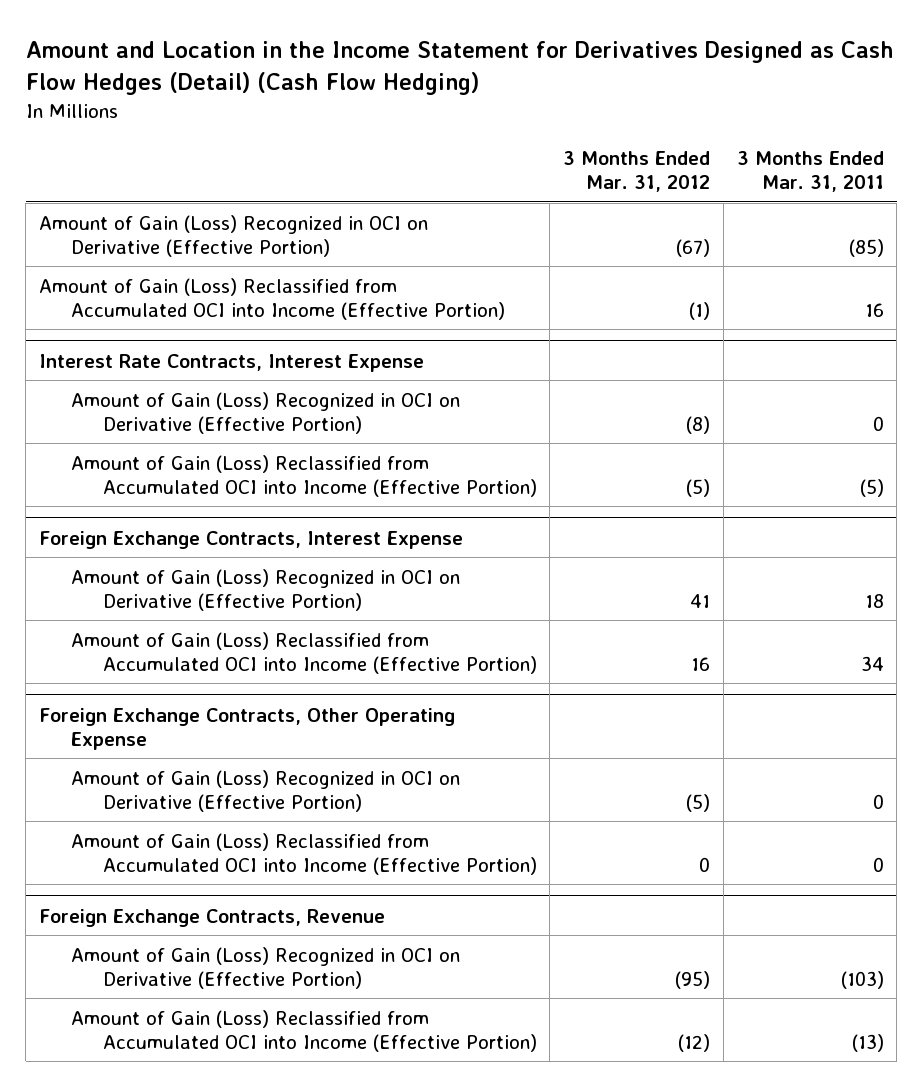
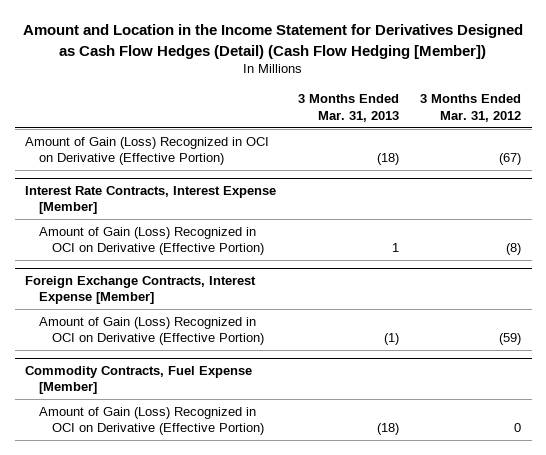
- Amount and Location in the Income Statement for Derivatives Designed as Cash Flow Hedges (Detail) (Cash Flow Hedging)
+ Amount and Location in the Income Statement for Derivatives Designed as Cash Flow Hedges (Detail) (Cash Flow Hedging [Member])
- | 3 Months Ended Mar. 31, 2012 | 3 Months Ended Mar. 31, 2011
+ | 3 Months Ended Mar. 31, 2013 | 3 Months Ended Mar. 31, 2012
- Amount of Gain (Loss) Reclassified from Accumulated OCI into Income (Effective Portion) | (1) | 16
- Interest Rate Contracts, Interest Expense
+ Interest Rate Contracts, Interest Expense [Member]
- Amount of Gain (Loss) Reclassified from Accumulated OCI into Income (Effective Portion) | (5) | (5)
- Foreign Exchange Contracts, Interest Expense
- Amount of Gain (Loss) Recognized in OCI on Derivative (Effective Portion) | 41 | 18
- Amount of Gain (Loss) Reclassified from Accumulated OCI into Income (Effective Portion) | 16 | 34
- Foreign Exchange Contracts, Other Operating Expense
- Amount of Gain (Loss) Recognized in OCI on Derivative (Effective Portion) | (5) | 0
- Amount of Gain (Loss) Reclassified from Accumulated OCI into Income (Effective Portion) | 0 | 0
- Foreign Exchange Contracts, Revenue
- Amount of Gain (Loss) Recognized in OCI on Derivative (Effective Portion) | (95) | (103)
- Amount of Gain (Loss) Reclassified from Accumulated OCI into Income (Effective Portion) | (12) | (13)
+ Foreign Exchange Contracts, Interest Expense [Member]
+ Amount of Gain (Loss) Recognized in OCI on Derivative (Effective Portion) | (1) | (59)
+ Commodity Contracts, Fuel Expense [Member]
+ Amount of Gain (Loss) Recognized in OCI on Derivative (Effective Portion) | (18) | 0

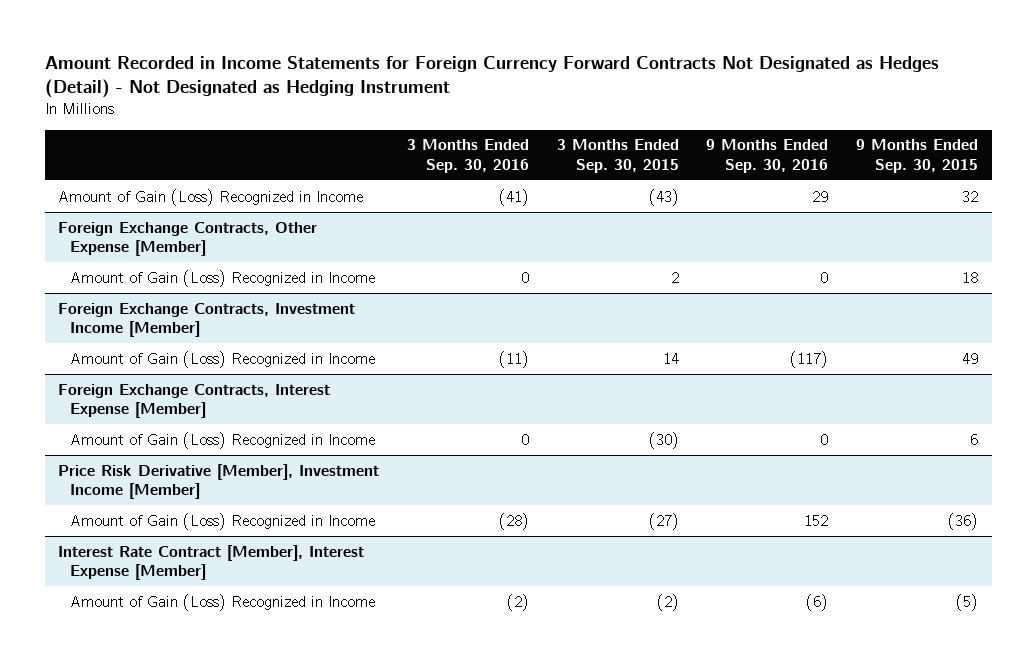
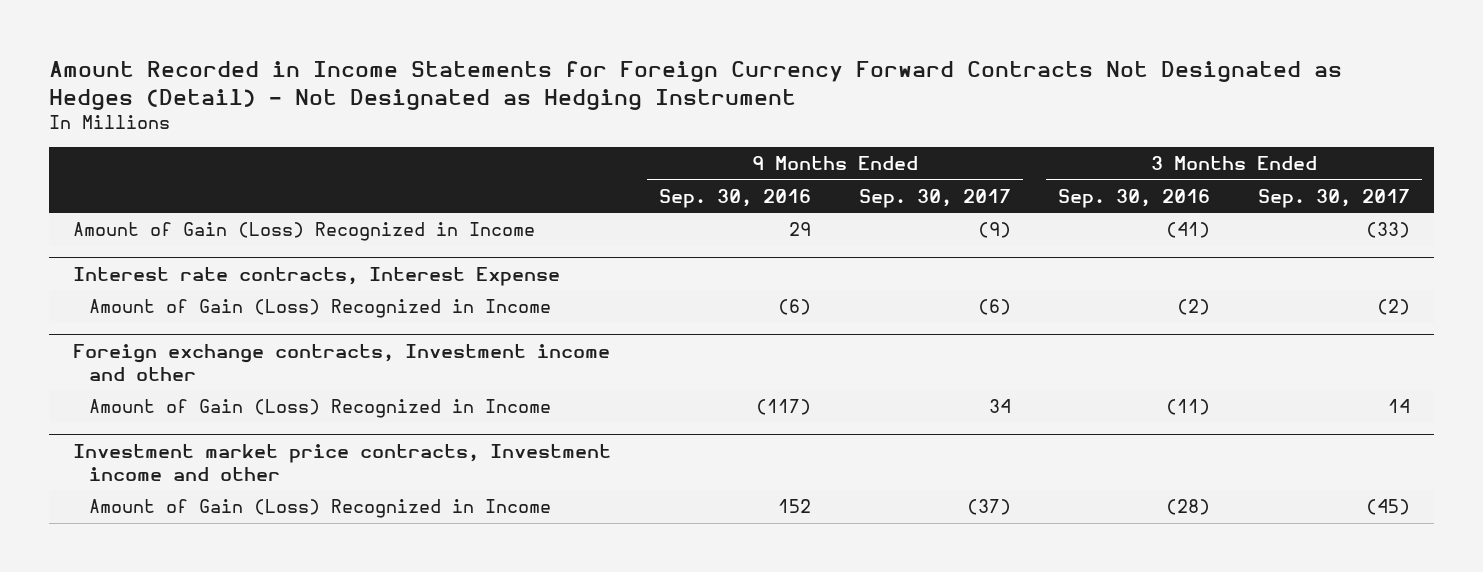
- | 3 Months Ended Sep. 30, 2016 | 3 Months Ended Sep. 30, 2015 | 9 Months Ended Sep. 30, 2016 | 9 Months Ended Sep. 30, 2015
+ | 9 Months Ended Sep. 30, 2016 | 9 Months Ended Sep. 30, 2017 | 3 Months Ended Sep. 30, 2016 | 3 Months Ended Sep. 30, 2017
- Foreign Exchange Contracts, Other Expense [Member]
- Amount of Gain (Loss) Recognized in Income | 0 | 2 | 0 | 18
- Foreign Exchange Contracts, Investment Income [Member]
+ Interest rate contracts, Interest Expense
+ Amount of Gain (Loss) Recognized in Income | (6) | (6) | (2) | (2)
+ Foreign exchange contracts, Investment income and other
- Foreign Exchange Contracts, Interest Expense [Member]
- Amount of Gain (Loss) Recognized in Income | 0 | (30) | 0 | 6
- Price Risk Derivative [Member], Investment Income [Member]
+ Investment market price contracts, Investment income and other
- Interest Rate Contract [Member], Interest Expense [Member]
- Amount of Gain (Loss) Recognized in Income | (2) | (2) | (6) | (5)

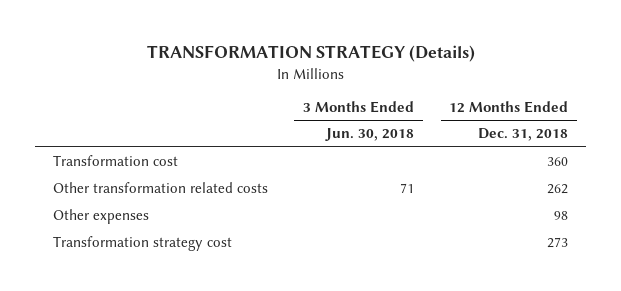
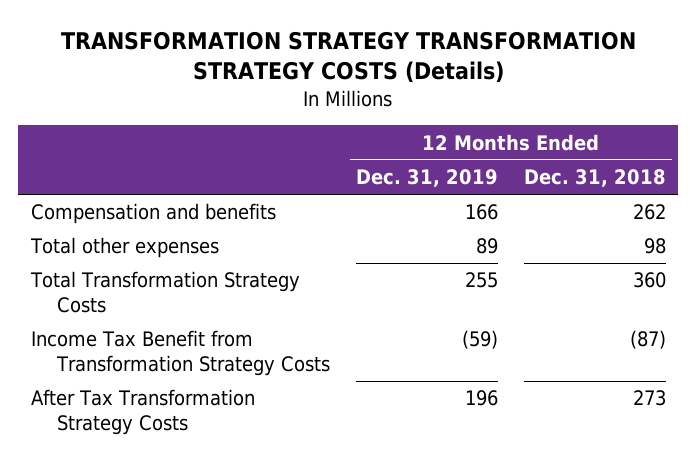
- TRANSFORMATION STRATEGY (Details)
+ TRANSFORMATION STRATEGY TRANSFORMATION STRATEGY COSTS (Details)
- | 3 Months Ended Jun. 30, 2018 | 12 Months Ended Dec. 31, 2018
+ | 12 Months Ended Dec. 31, 2019 | 12 Months Ended Dec. 31, 2018
- Transformation cost | | 360
- Other transformation related costs | 71 | 262
- Other expenses | | 98
- Transformation strategy cost | | 273
+ Compensation and benefits | 166 | 262
+ Total other expenses | 89 | 98
+ Total Transformation Strategy Costs | 255 | 360
+ Income Tax Benefit from Transformation Strategy Costs | (59) | (87)
+ After Tax Transformation Strategy Costs | 196 | 273

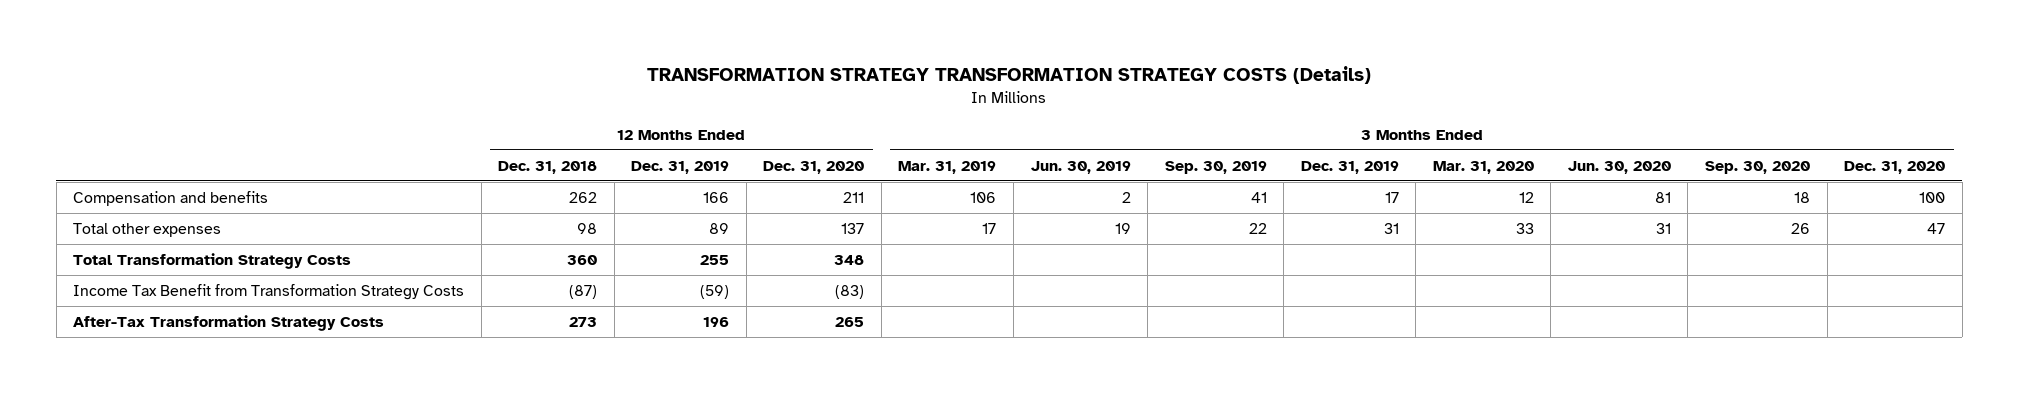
- | 12 Months Ended Dec. 31, 2019 | 12 Months Ended Dec. 31, 2018
+ | 12 Months Ended Dec. 31, 2018 | 12 Months Ended Dec. 31, 2019 | 12 Months Ended Dec. 31, 2020 | 3 Months Ended Mar. 31, 2019 | 3 Months Ended Jun. 30, 2019 | 3 Months Ended Sep. 30, 2019 | 3 Months Ended Dec. 31, 2019 | 3 Months Ended Mar. 31, 2020 | 3 Months Ended Jun. 30, 2020 | 3 Months Ended Sep. 30, 2020 | 3 Months Ended Dec. 31, 2020
- After Tax Transformation Strategy Costs | 196 | 273
+ After-Tax Transformation Strategy Costs | 273 | 196 | 265 | | | | | | | |

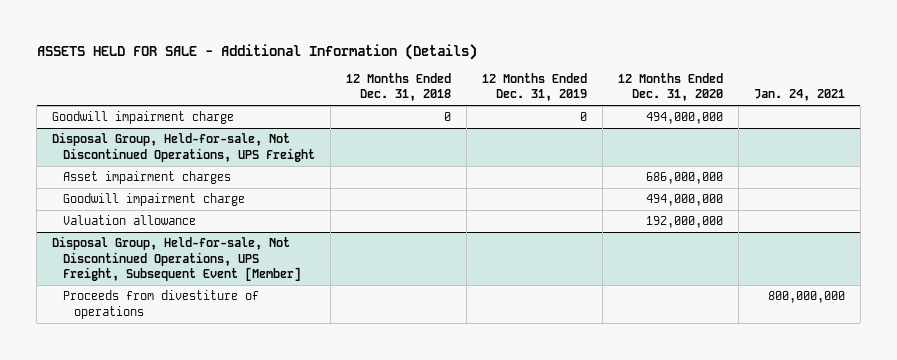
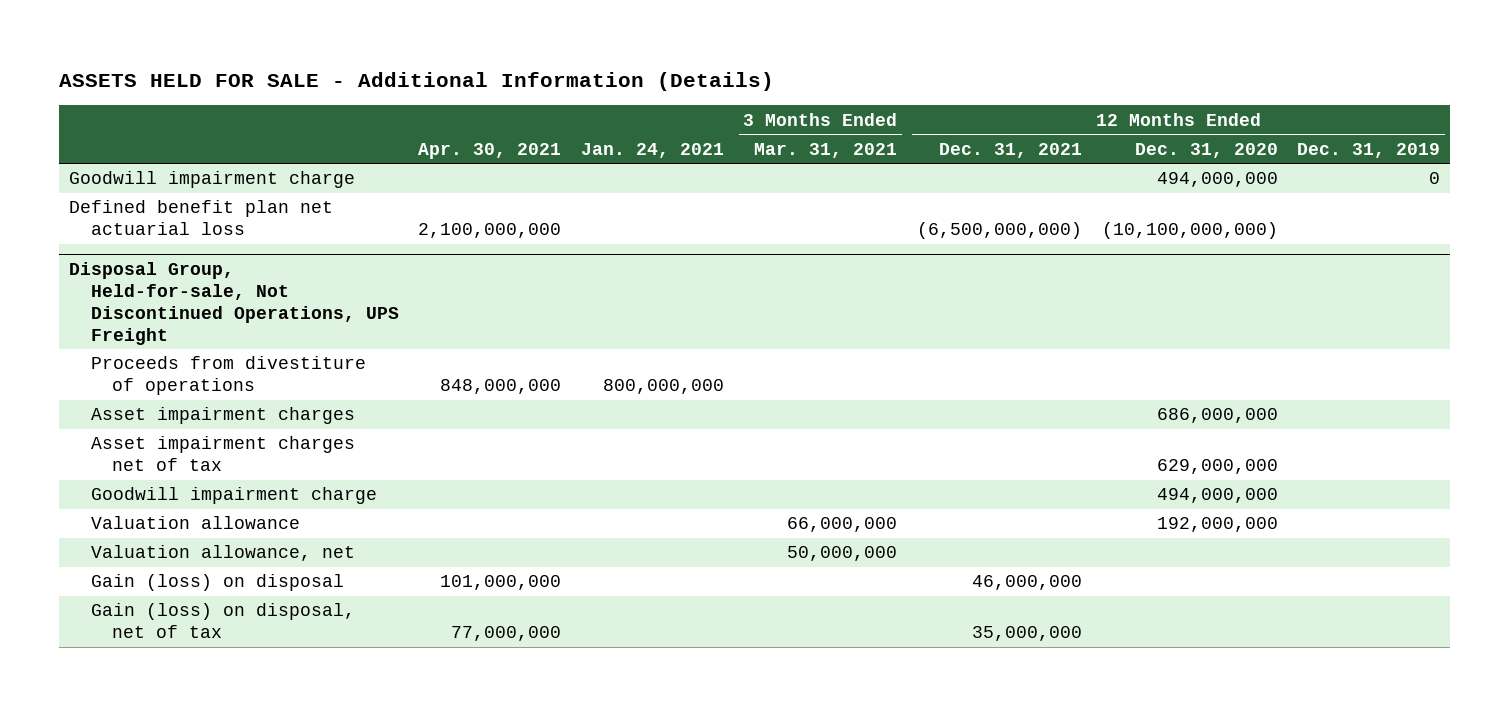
- | 12 Months Ended Dec. 31, 2018 | 12 Months Ended Dec. 31, 2019 | 12 Months Ended Dec. 31, 2020 | Jan. 24, 2021
+ | Apr. 30, 2021 | Jan. 24, 2021 | 3 Months Ended Mar. 31, 2021 | 12 Months Ended Dec. 31, 2021 | 12 Months Ended Dec. 31, 2020 | 12 Months Ended Dec. 31, 2019
+ Defined benefit plan net actuarial loss | 2,100,000,000 | | | (6,500,000,000) | (10,100,000,000) |
@ Disposal Group, Held-for-sale, Not Discontinued Operations, UPS Freight
+ Proceeds from divestiture of operations | 848,000,000 | 800,000,000 | | | |
+ Asset impairment charges net of tax | | | | | 629,000,000 |
- Disposal Group, Held-for-sale, Not Discontinued Operations, UPS Freight, Subsequent Event [Member]
- Proceeds from divestiture of operations | | | | 800,000,000
@ Disposal Group, Held-for-sale, Not Discontinued Operations, UPS Freight
+ Valuation allowance, net | | | 50,000,000 | | |
+ Gain (loss) on disposal | 101,000,000 | | | 46,000,000 | |
+ Gain (loss) on disposal, net of tax | 77,000,000 | | | 35,000,000 | |

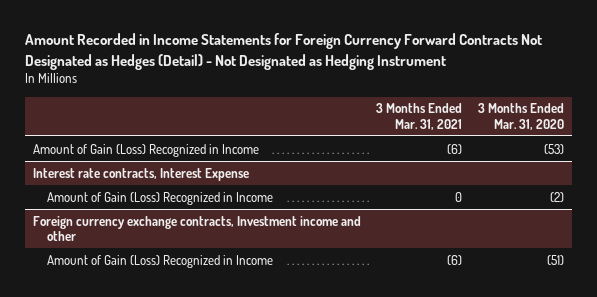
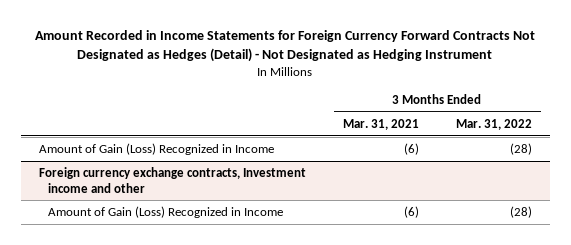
- | 3 Months Ended Mar. 31, 2021 | 3 Months Ended Mar. 31, 2020
+ | 3 Months Ended Mar. 31, 2021 | 3 Months Ended Mar. 31, 2022
- Interest rate contracts, Interest Expense
- Amount of Gain (Loss) Recognized in Income | 0 | (2)

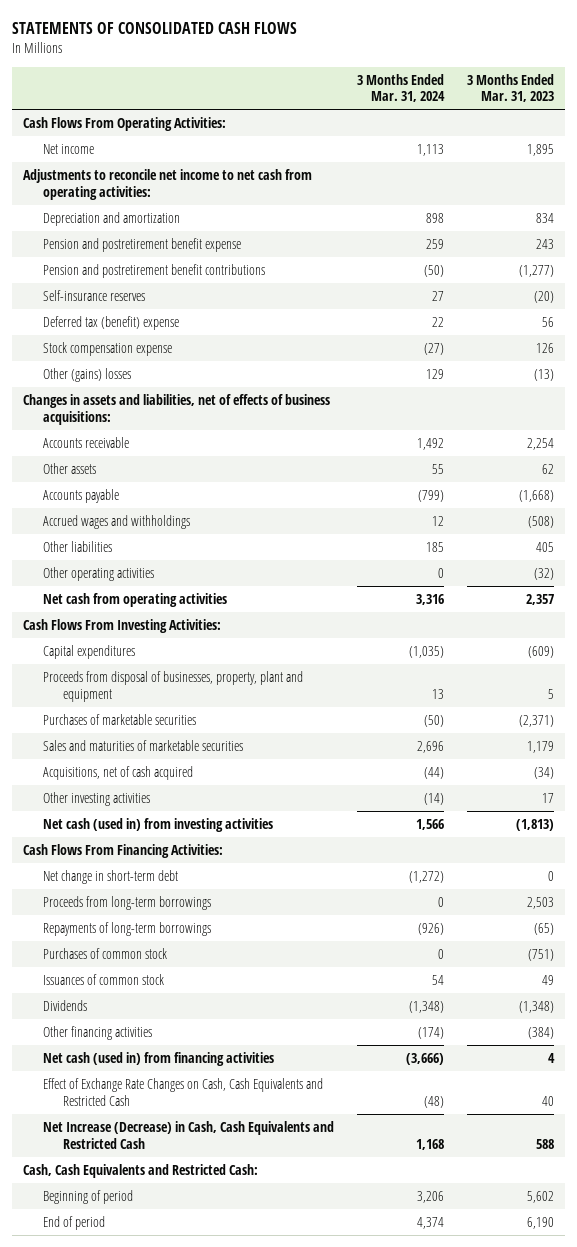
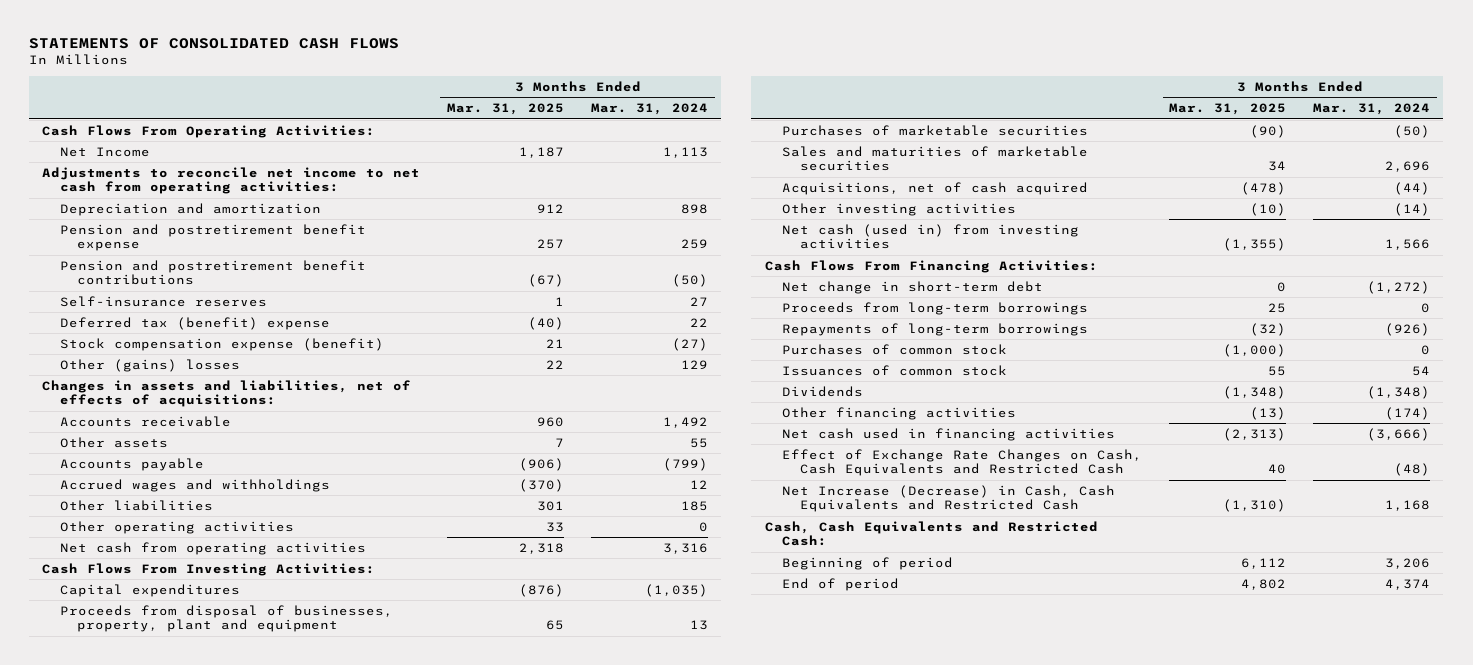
- | 3 Months Ended Mar. 31, 2024 | 3 Months Ended Mar. 31, 2023
+ | 3 Months Ended Mar. 31, 2025 | 3 Months Ended Mar. 31, 2024
- Net income | 1,113 | 1,895
+ Net Income | 1,187 | 1,113
- Stock compensation expense | (27) | 126
+ Stock compensation expense (benefit) | 21 | (27)
- Changes in assets and liabilities, net of effects of business acquisitions:
+ Changes in assets and liabilities, net of effects of acquisitions:
- Net cash (used in) from financing activities | (3,666) | 4
+ Net cash used in financing activities | (2,313) | (3,666)

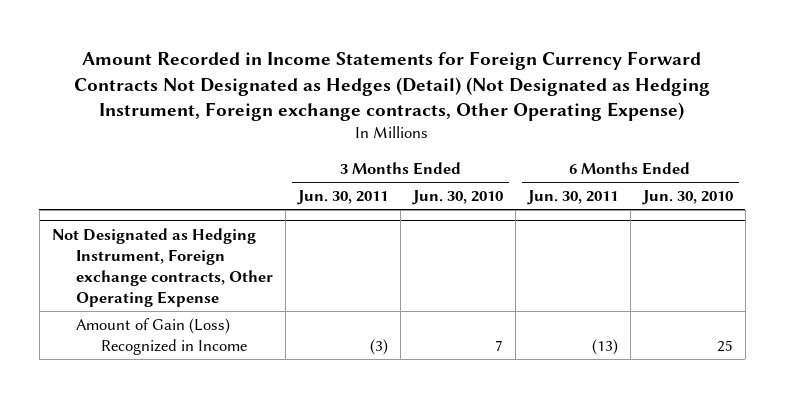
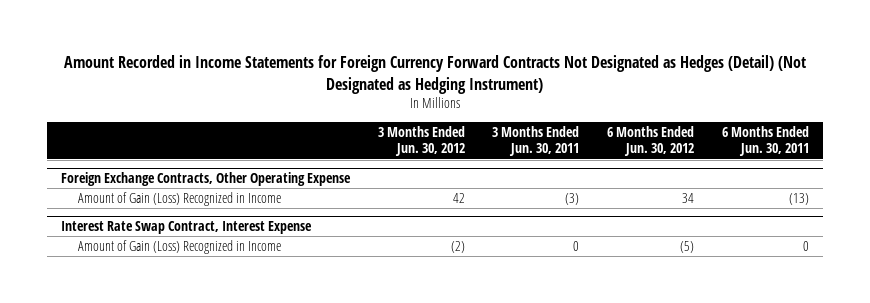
- Amount Recorded in Income Statements for Foreign Currency Forward Contracts Not Designated as Hedges (Detail) (Not Designated as Hedging Instrument, Foreign exchange contracts, Other Operating Expense)
+ Amount Recorded in Income Statements for Foreign Currency Forward Contracts Not Designated as Hedges (Detail) (Not Designated as Hedging Instrument)
- | 3 Months Ended Jun. 30, 2011 | 3 Months Ended Jun. 30, 2010 | 6 Months Ended Jun. 30, 2011 | 6 Months Ended Jun. 30, 2010
+ | 3 Months Ended Jun. 30, 2012 | 3 Months Ended Jun. 30, 2011 | 6 Months Ended Jun. 30, 2012 | 6 Months Ended Jun. 30, 2011
- Not Designated as Hedging Instrument, Foreign exchange contracts, Other Operating Expense
+ Foreign Exchange Contracts, Other Operating Expense
+ Interest Rate Swap Contract, Interest Expense
+ Amount of Gain (Loss) Recognized in Income | (2) | 0 | (5) | 0

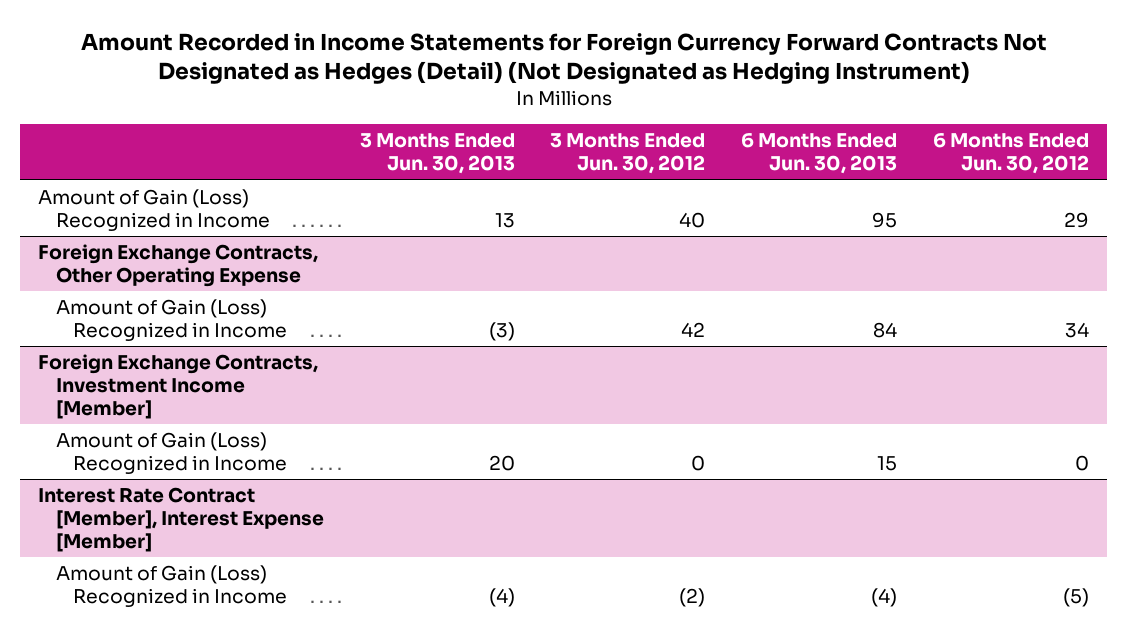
- | 3 Months Ended Jun. 30, 2012 | 3 Months Ended Jun. 30, 2011 | 6 Months Ended Jun. 30, 2012 | 6 Months Ended Jun. 30, 2011
+ | 3 Months Ended Jun. 30, 2013 | 3 Months Ended Jun. 30, 2012 | 6 Months Ended Jun. 30, 2013 | 6 Months Ended Jun. 30, 2012
+ Amount of Gain (Loss) Recognized in Income | 13 | 40 | 95 | 29
- Interest Rate Swap Contract, Interest Expense
+ Foreign Exchange Contracts, Investment Income [Member]
+ Amount of Gain (Loss) Recognized in Income | 20 | 0 | 15 | 0
+ Interest Rate Contract [Member], Interest Expense [Member]

